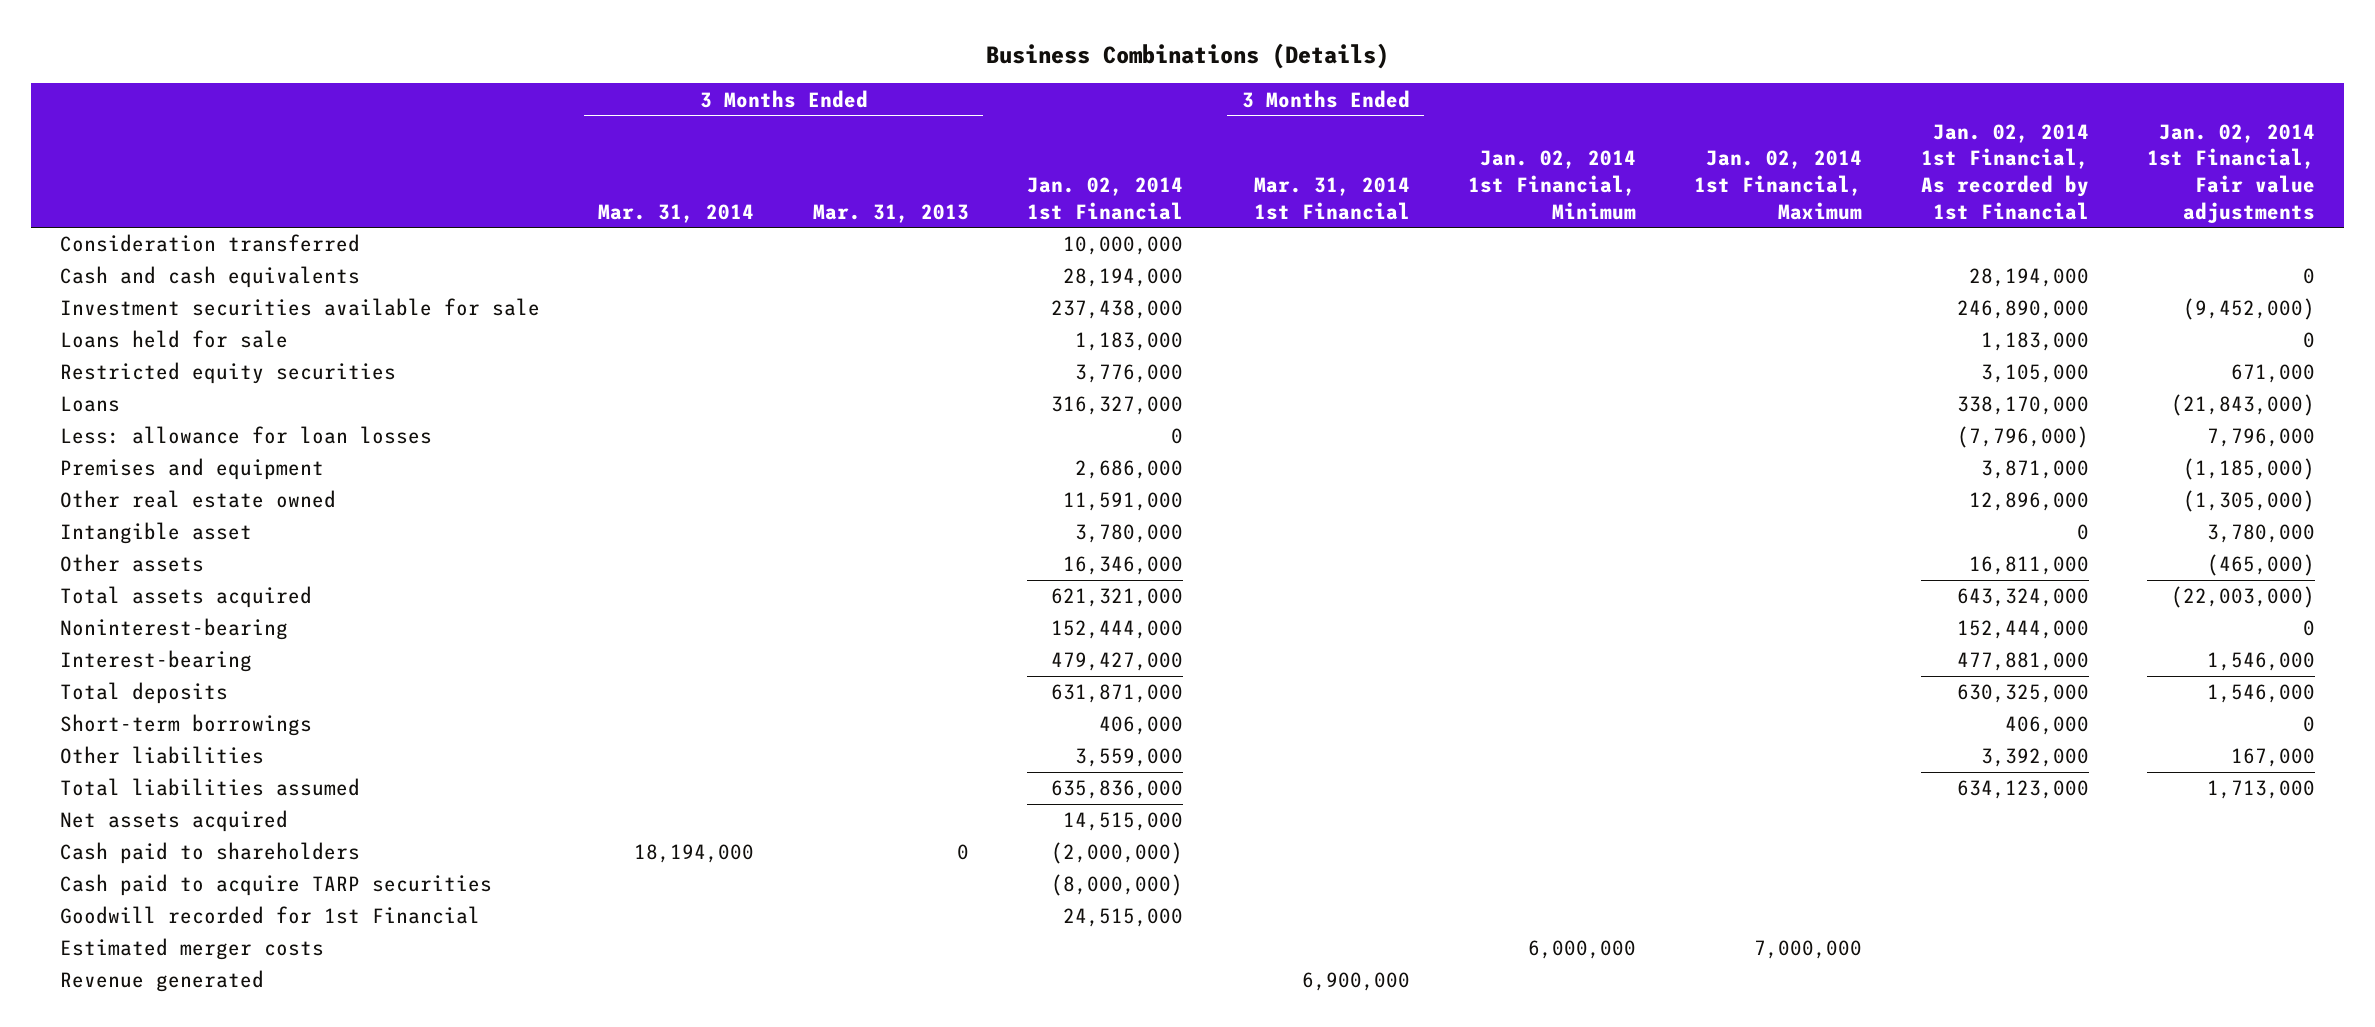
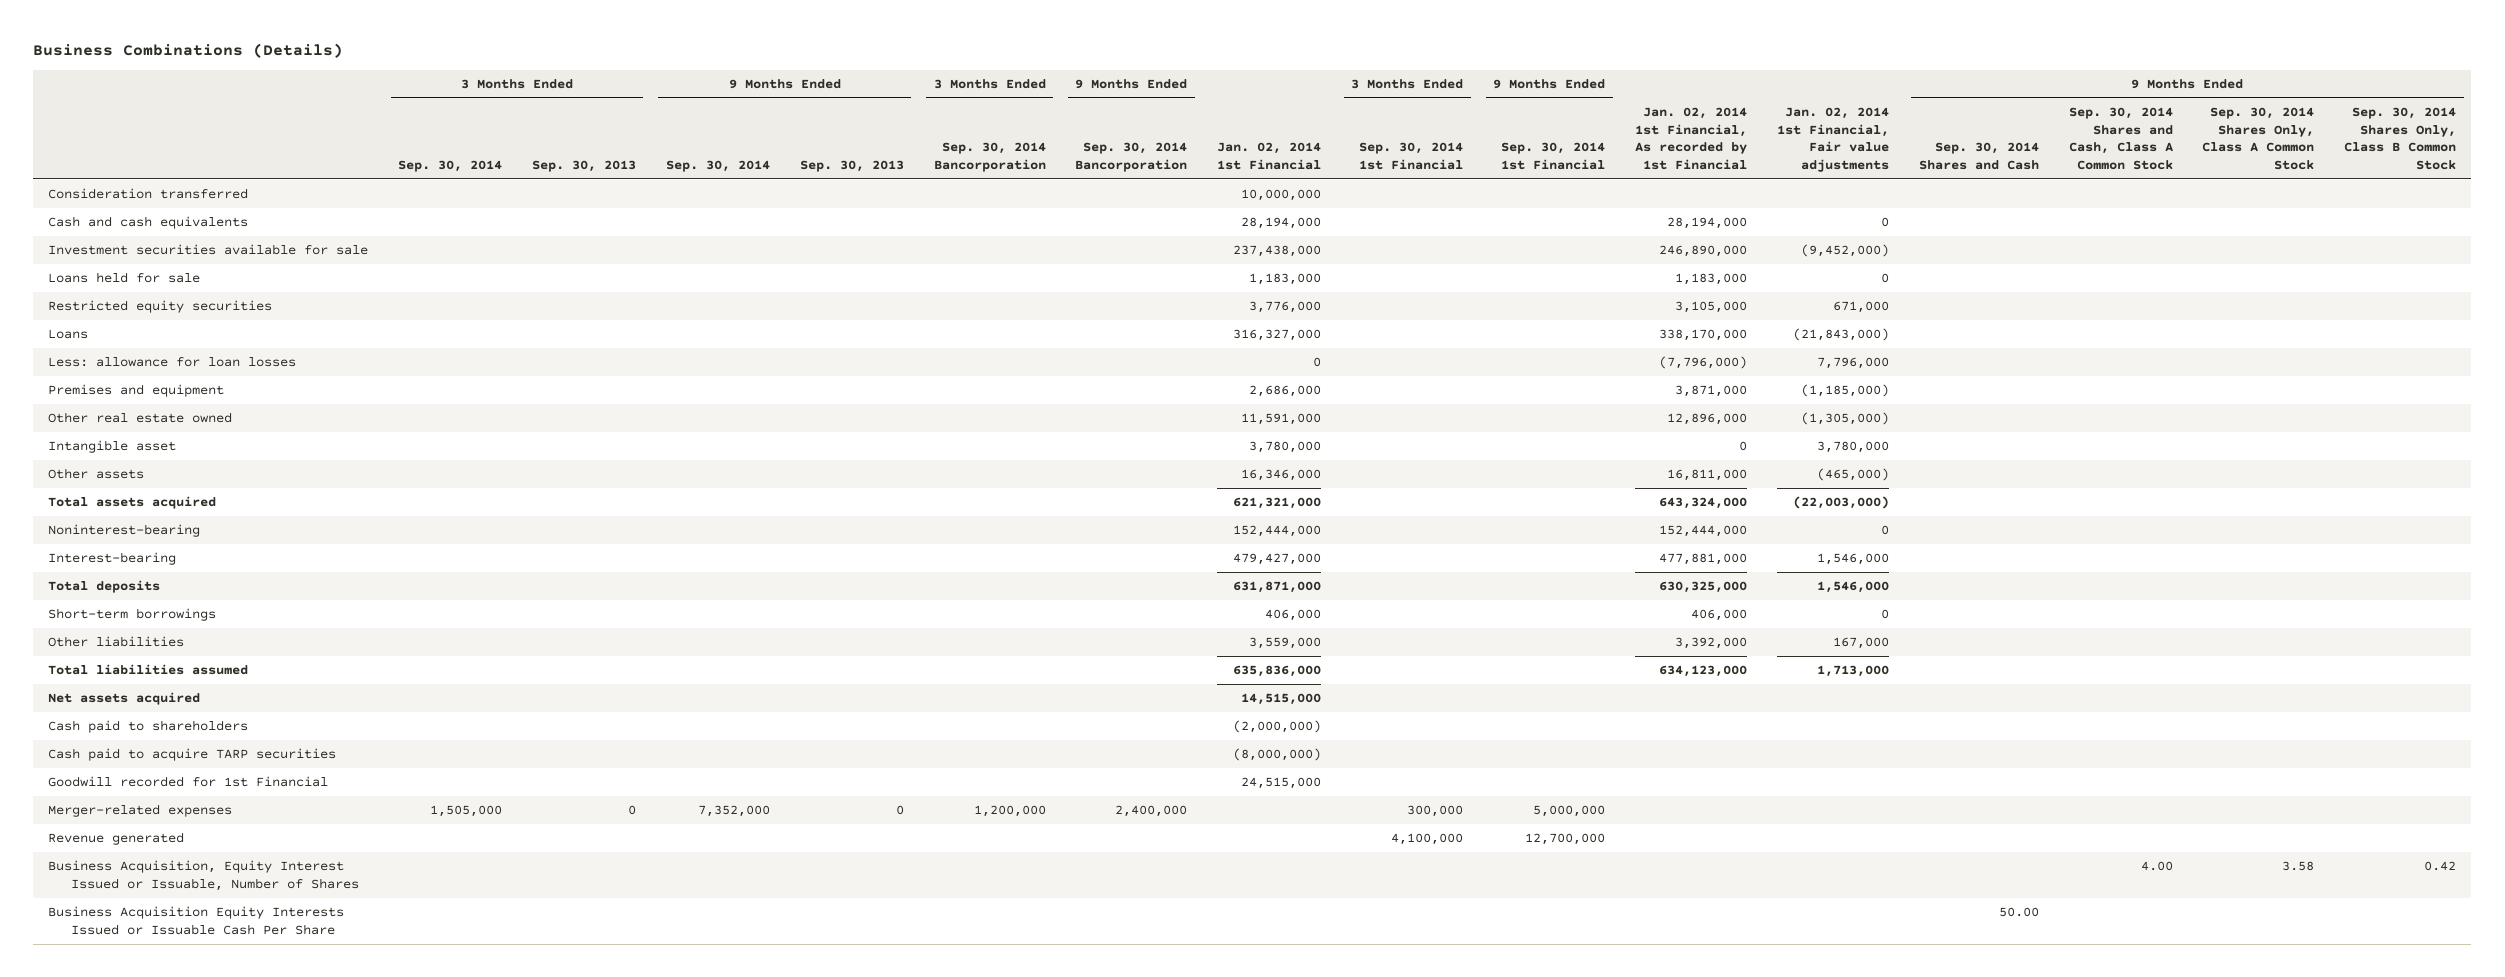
- | 3 Months Ended Mar. 31, 2014 | 3 Months Ended Mar. 31, 2013 | Jan. 02, 2014 1st Financial | 3 Months Ended Mar. 31, 2014 1st Financial | Jan. 02, 2014 1st Financial, Minimum | Jan. 02, 2014 1st Financial, Maximum | Jan. 02, 2014 1st Financial, As recorded by 1st Financial | Jan. 02, 2014 1st Financial, Fair value adjustments
+ | 3 Months Ended Sep. 30, 2014 | 3 Months Ended Sep. 30, 2013 | 9 Months Ended Sep. 30, 2014 | 9 Months Ended Sep. 30, 2013 | 3 Months Ended Sep. 30, 2014 Bancorporation | 9 Months Ended Sep. 30, 2014 Bancorporation | Jan. 02, 2014 1st Financial | 3 Months Ended Sep. 30, 2014 1st Financial | 9 Months Ended Sep. 30, 2014 1st Financial | Jan. 02, 2014 1st Financial, As recorded by 1st Financial | Jan. 02, 2014 1st Financial, Fair value adjustments | 9 Months Ended Sep. 30, 2014 Shares and Cash | 9 Months Ended Sep. 30, 2014 Shares and Cash, Class A Common Stock | 9 Months Ended Sep. 30, 2014 Shares Only, Class A Common Stock | 9 Months Ended Sep. 30, 2014 Shares Only, Class B Common Stock
- Estimated merger costs | | | | | 6,000,000 | 7,000,000 | |
+ Merger-related expenses | 1,505,000 | 0 | 7,352,000 | 0 | 1,200,000 | 2,400,000 | | 300,000 | 5,000,000 | | | | | |
+ Business Acquisition, Equity Interest Issued or Issuable, Number of Shares | | | | | | | | | | | | | 4.00 | 3.58 | 0.42
+ Business Acquisition Equity Interests Issued or Issuable Cash Per Share | | | | | | | | | | | | 50.00 | | |

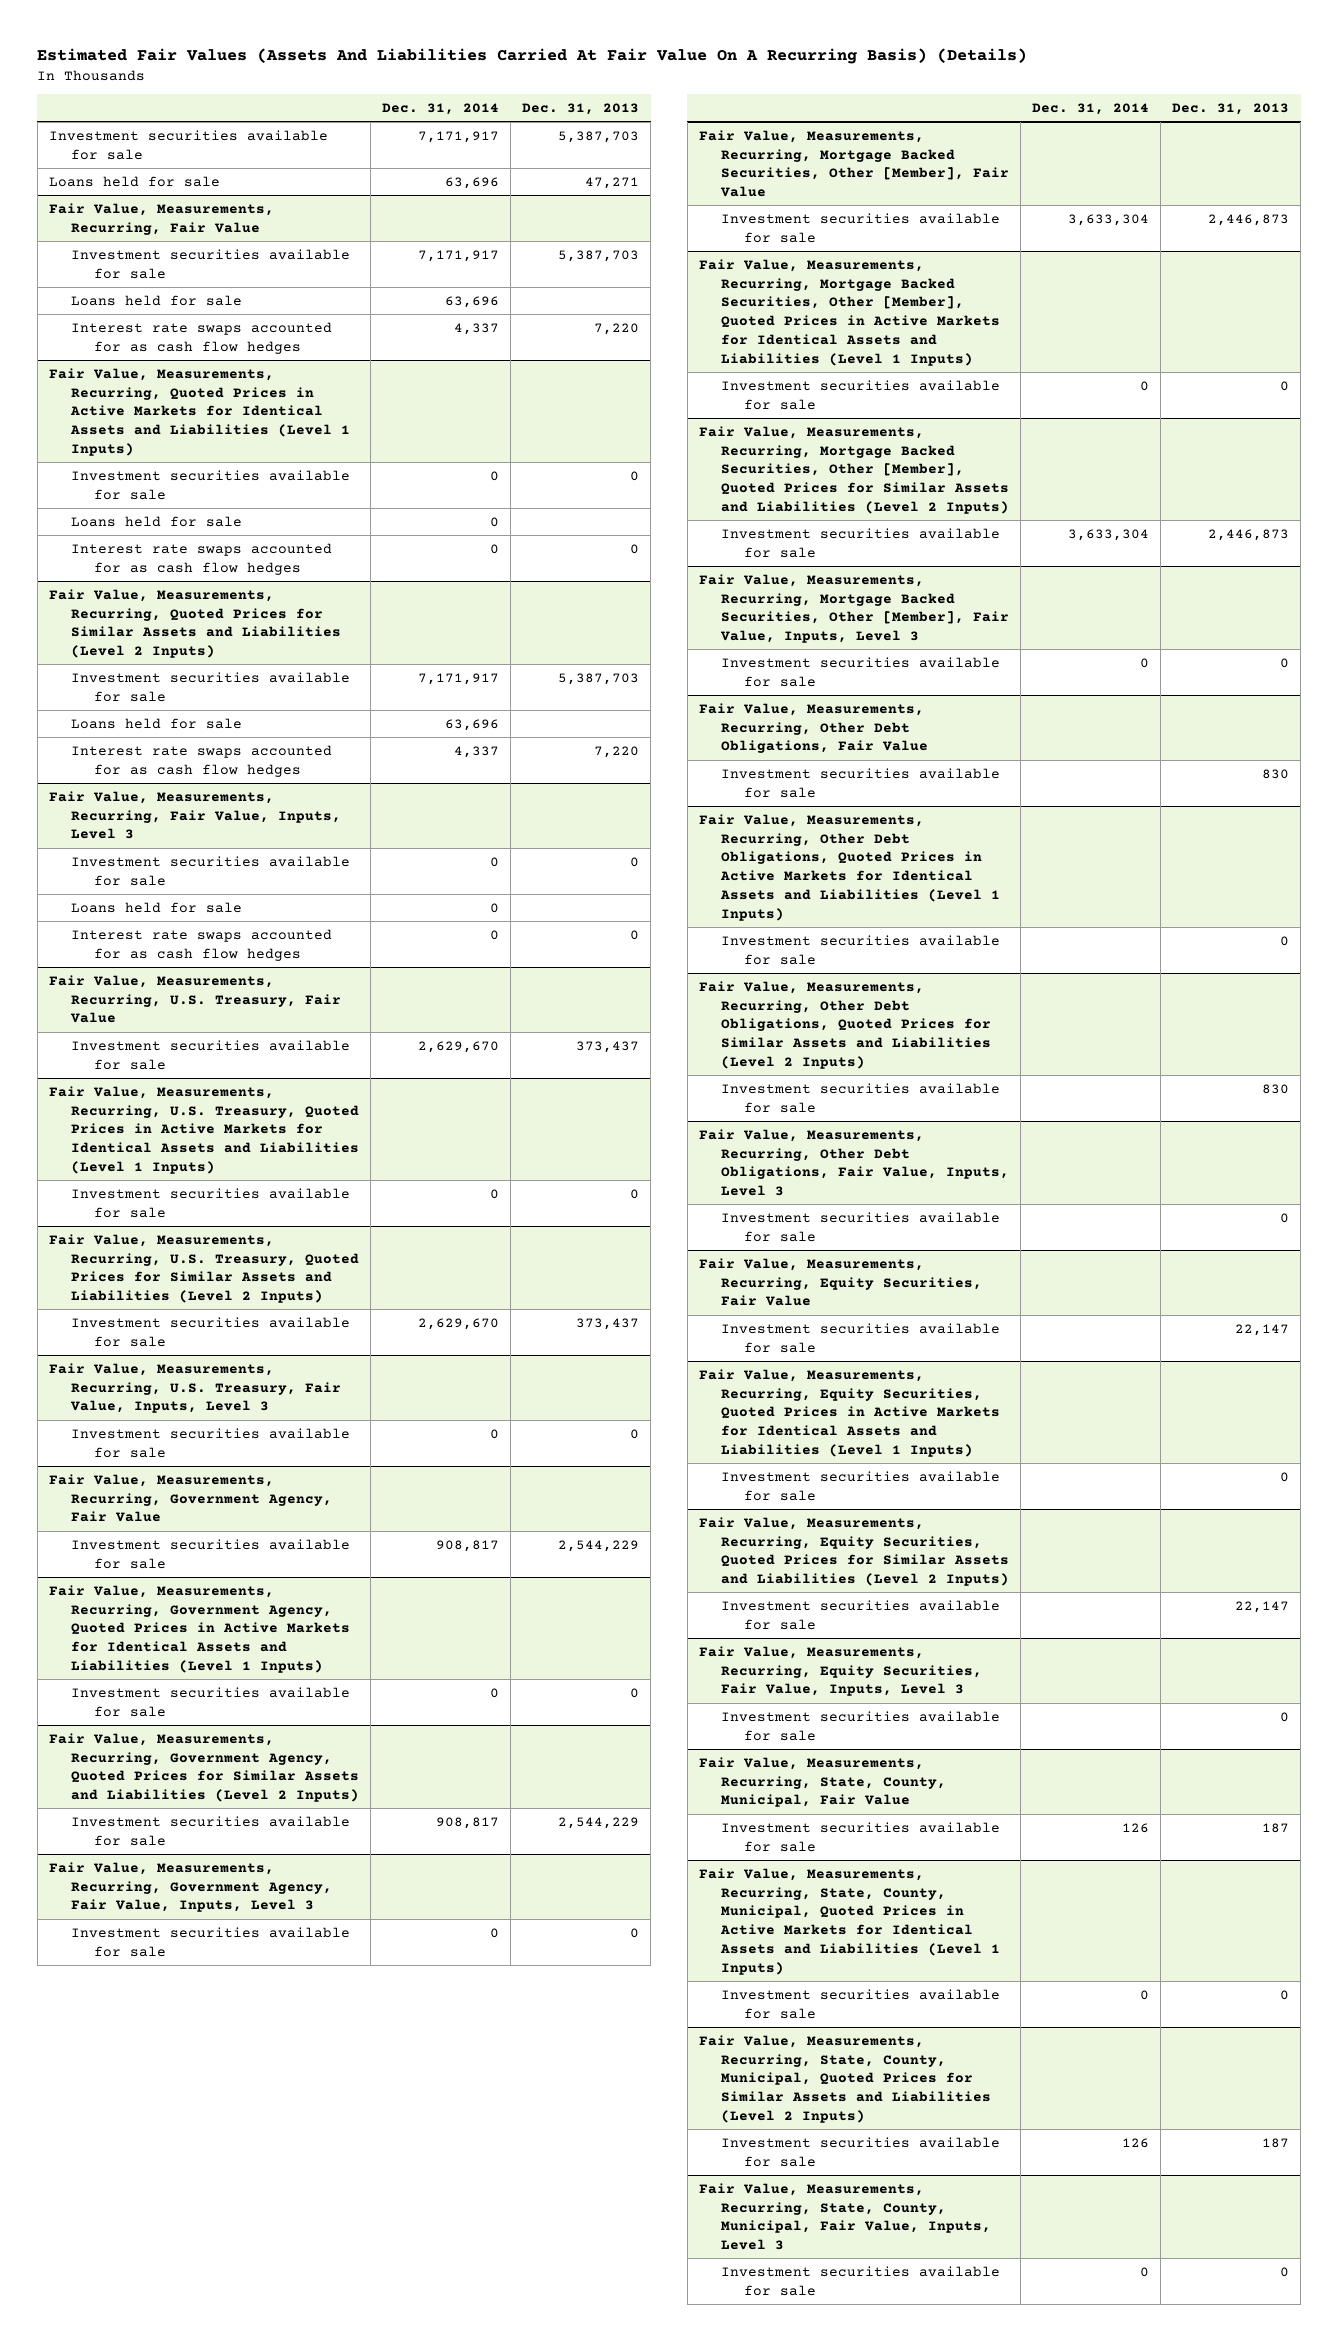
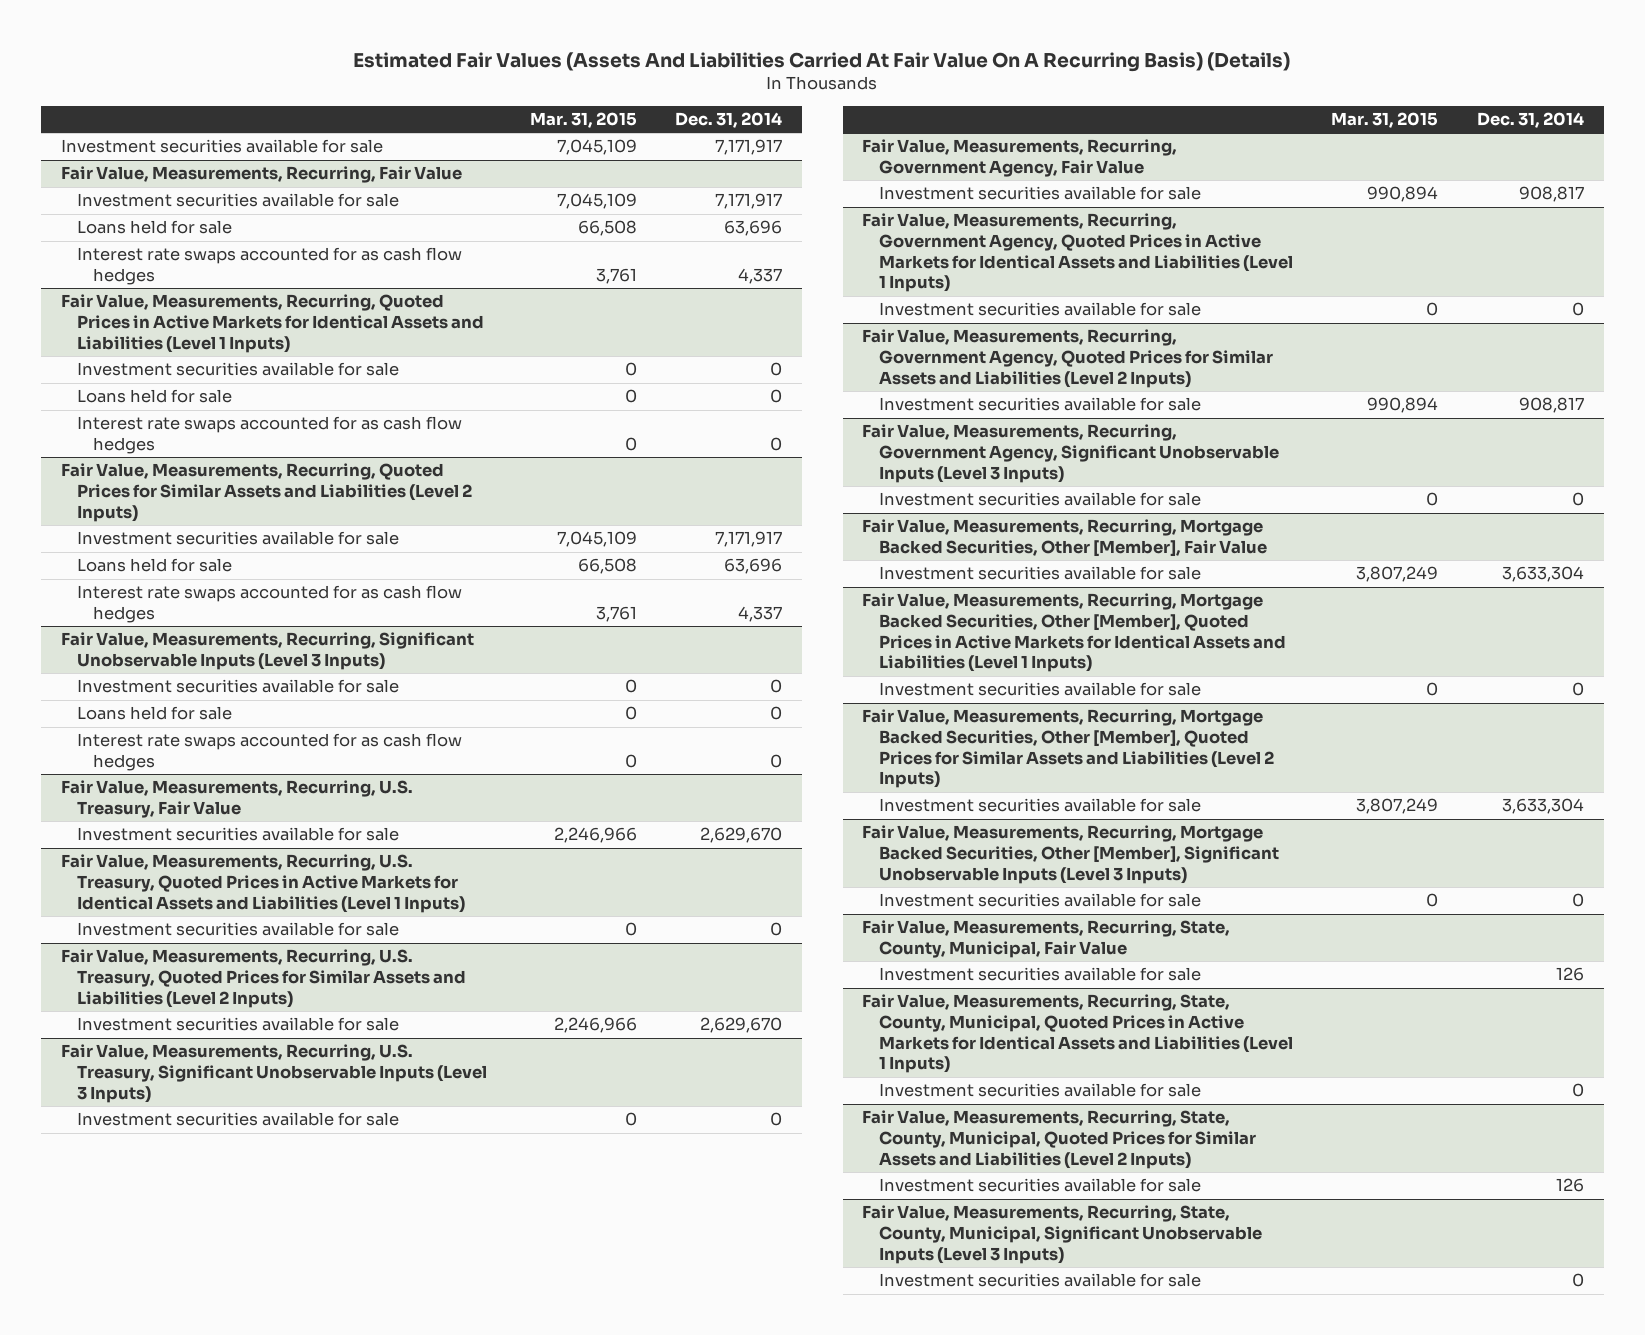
- | Dec. 31, 2014 | Dec. 31, 2013
+ | Mar. 31, 2015 | Dec. 31, 2014
- Loans held for sale | 63,696 | 47,271
- Fair Value, Measurements, Recurring, Fair Value, Inputs, Level 3
+ Fair Value, Measurements, Recurring, Significant Unobservable Inputs (Level 3 Inputs)
- Fair Value, Measurements, Recurring, U.S. Treasury, Fair Value, Inputs, Level 3
+ Fair Value, Measurements, Recurring, U.S. Treasury, Significant Unobservable Inputs (Level 3 Inputs)
- Fair Value, Measurements, Recurring, Government Agency, Fair Value, Inputs, Level 3
+ Fair Value, Measurements, Recurring, Government Agency, Significant Unobservable Inputs (Level 3 Inputs)
- Fair Value, Measurements, Recurring, Mortgage Backed Securities, Other [Member], Fair Value, Inputs, Level 3
+ Fair Value, Measurements, Recurring, Mortgage Backed Securities, Other [Member], Significant Unobservable Inputs (Level 3 Inputs)
- Fair Value, Measurements, Recurring, Other Debt Obligations, Fair Value
- Investment securities available for sale | | 830
- Fair Value, Measurements, Recurring, Other Debt Obligations, Quoted Prices in Active Markets for Identical Assets and Liabilities (Level 1 Inputs)
- Investment securities available for sale | | 0
- Fair Value, Measurements, Recurring, Other Debt Obligations, Quoted Prices for Similar Assets and Liabilities (Level 2 Inputs)
- Investment securities available for sale | | 830
- Fair Value, Measurements, Recurring, Other Debt Obligations, Fair Value, Inputs, Level 3
- Investment securities available for sale | | 0
- Fair Value, Measurements, Recurring, Equity Securities, Fair Value
- Investment securities available for sale | | 22,147
- Fair Value, Measurements, Recurring, Equity Securities, Quoted Prices in Active Markets for Identical Assets and Liabilities (Level 1 Inputs)
- Investment securities available for sale | | 0
- Fair Value, Measurements, Recurring, Equity Securities, Quoted Prices for Similar Assets and Liabilities (Level 2 Inputs)
- Investment securities available for sale | | 22,147
- Fair Value, Measurements, Recurring, Equity Securities, Fair Value, Inputs, Level 3
- Investment securities available for sale | | 0
- Fair Value, Measurements, Recurring, State, County, Municipal, Fair Value, Inputs, Level 3
+ Fair Value, Measurements, Recurring, State, County, Municipal, Significant Unobservable Inputs (Level 3 Inputs)

